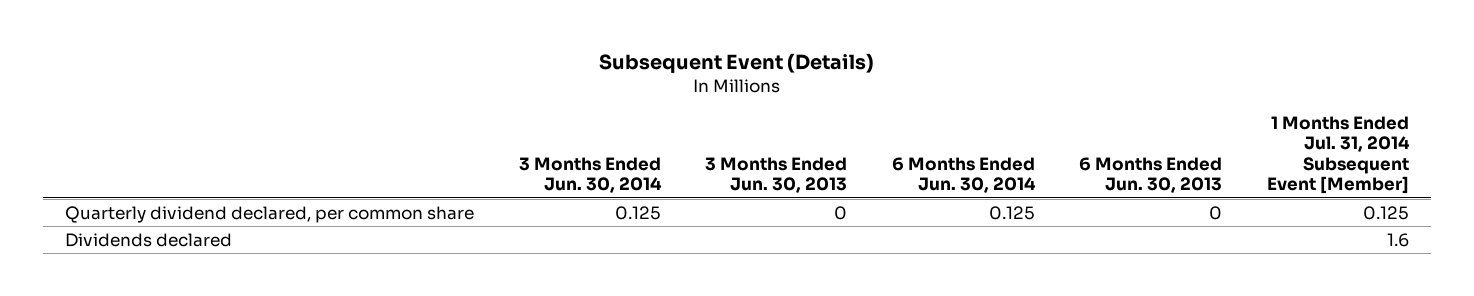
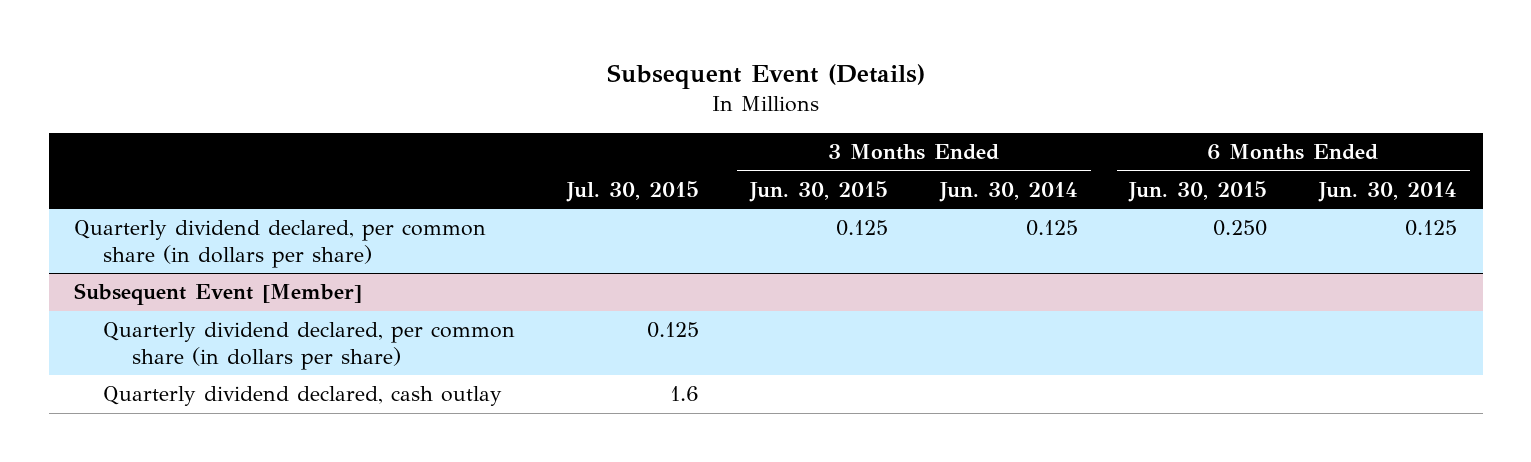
- | 3 Months Ended Jun. 30, 2014 | 3 Months Ended Jun. 30, 2013 | 6 Months Ended Jun. 30, 2014 | 6 Months Ended Jun. 30, 2013 | 1 Months Ended Jul. 31, 2014 Subsequent Event [Member]
+ | Jul. 30, 2015 | 3 Months Ended Jun. 30, 2015 | 3 Months Ended Jun. 30, 2014 | 6 Months Ended Jun. 30, 2015 | 6 Months Ended Jun. 30, 2014
- Quarterly dividend declared, per common share | 0.125 | 0 | 0.125 | 0 | 0.125
- Dividends declared | | | | | 1.6
+ Quarterly dividend declared, per common share (in dollars per share) | | 0.125 | 0.125 | 0.250 | 0.125
+ Subsequent Event [Member]
+ Quarterly dividend declared, per common share (in dollars per share) | 0.125 | | | |
+ Quarterly dividend declared, cash outlay | 1.6 | | | |

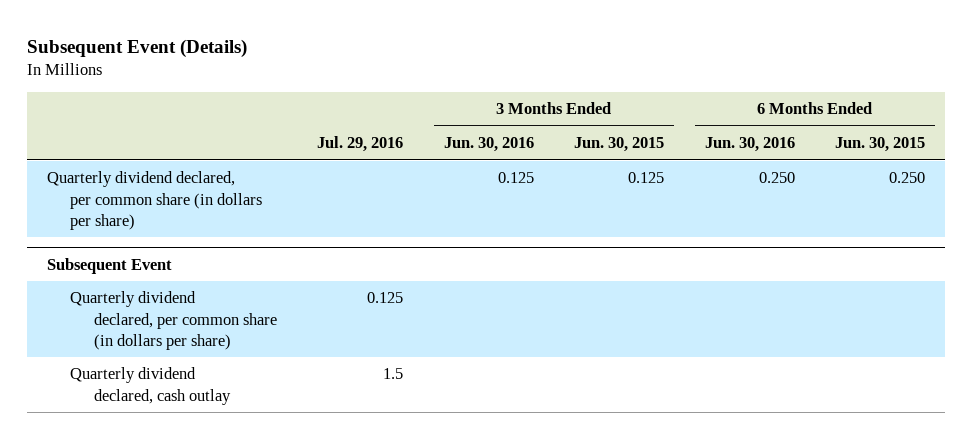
- | Jul. 30, 2015 | 3 Months Ended Jun. 30, 2015 | 3 Months Ended Jun. 30, 2014 | 6 Months Ended Jun. 30, 2015 | 6 Months Ended Jun. 30, 2014
+ | Jul. 29, 2016 | 3 Months Ended Jun. 30, 2016 | 3 Months Ended Jun. 30, 2015 | 6 Months Ended Jun. 30, 2016 | 6 Months Ended Jun. 30, 2015
- Subsequent Event [Member]
+ Subsequent Event

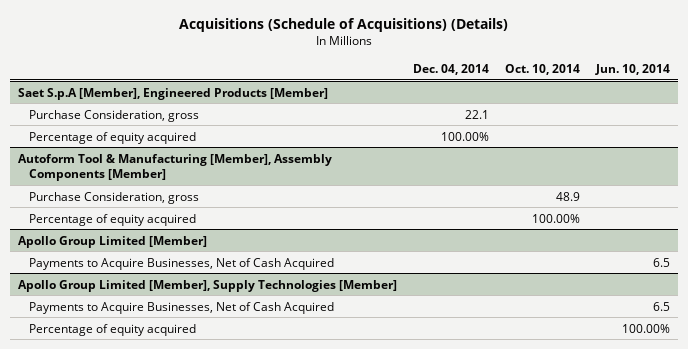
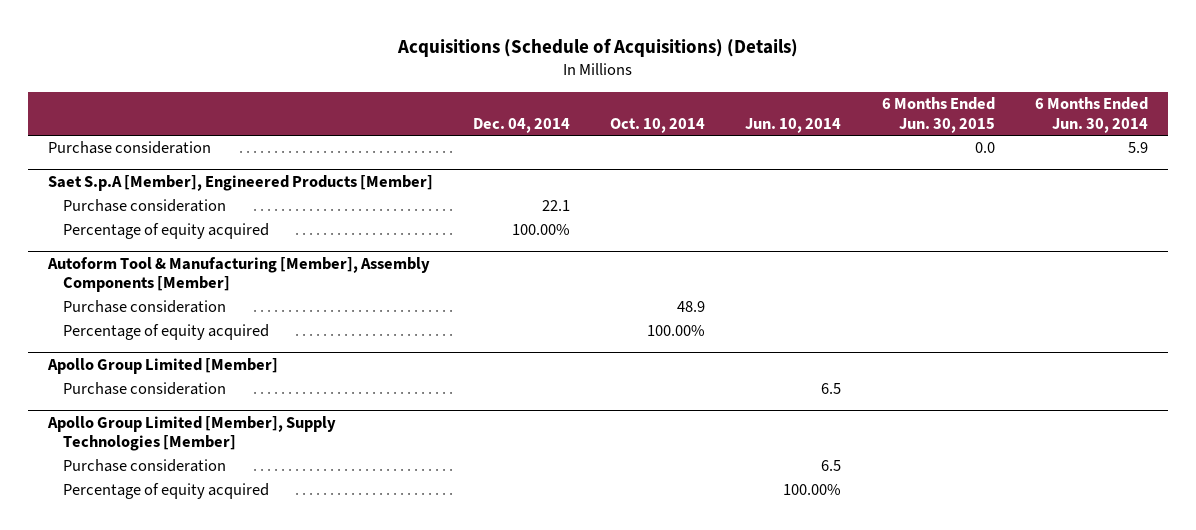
- | Dec. 04, 2014 | Oct. 10, 2014 | Jun. 10, 2014
+ | Dec. 04, 2014 | Oct. 10, 2014 | Jun. 10, 2014 | 6 Months Ended Jun. 30, 2015 | 6 Months Ended Jun. 30, 2014
+ Purchase consideration | | | | 0.0 | 5.9
@ Saet S.p.A [Member], Engineered Products [Member]
- Purchase Consideration, gross | 22.1 | |
+ Purchase consideration | 22.1 | | | |
@ Autoform Tool & Manufacturing [Member], Assembly Components [Member]
- Purchase Consideration, gross | | 48.9 |
+ Purchase consideration | | 48.9 | | |
@ Apollo Group Limited [Member]
- Payments to Acquire Businesses, Net of Cash Acquired | | | 6.5
+ Purchase consideration | | | 6.5 | |
@ Apollo Group Limited [Member], Supply Technologies [Member]
- Payments to Acquire Businesses, Net of Cash Acquired | | | 6.5
+ Purchase consideration | | | 6.5 | |

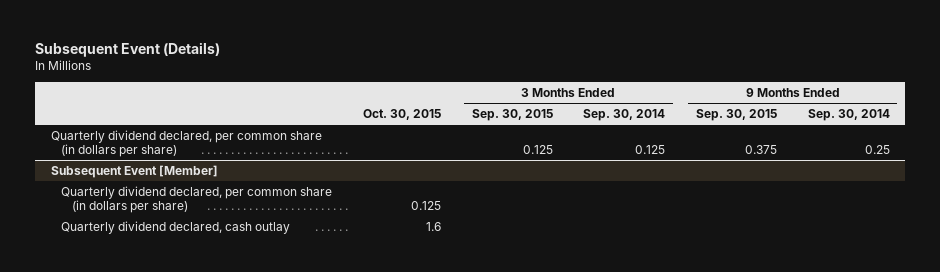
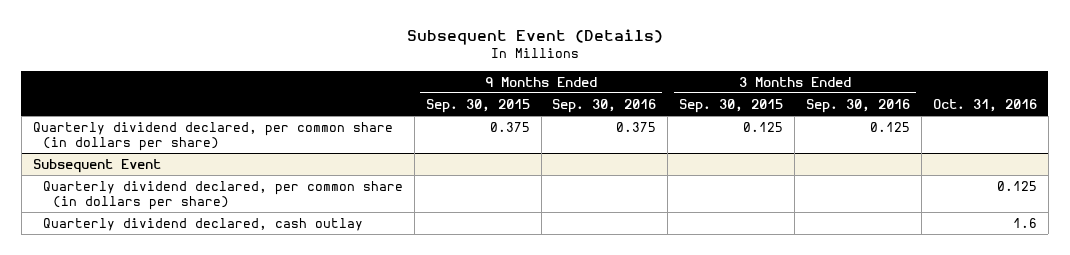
- | Oct. 30, 2015 | 3 Months Ended Sep. 30, 2015 | 3 Months Ended Sep. 30, 2014 | 9 Months Ended Sep. 30, 2015 | 9 Months Ended Sep. 30, 2014
+ | 9 Months Ended Sep. 30, 2015 | 9 Months Ended Sep. 30, 2016 | 3 Months Ended Sep. 30, 2015 | 3 Months Ended Sep. 30, 2016 | Oct. 31, 2016
- Subsequent Event [Member]
+ Subsequent Event

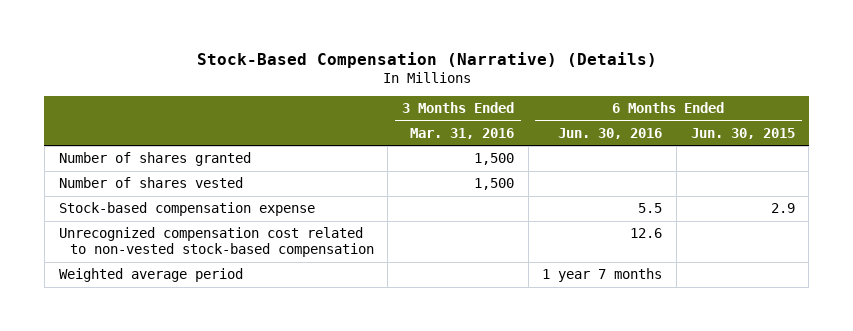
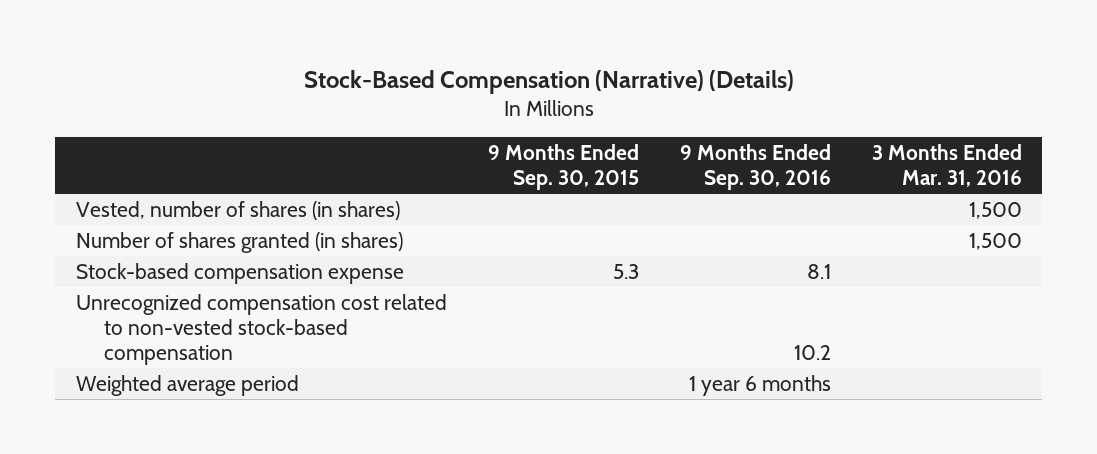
- | 3 Months Ended Mar. 31, 2016 | 6 Months Ended Jun. 30, 2016 | 6 Months Ended Jun. 30, 2015
+ | 9 Months Ended Sep. 30, 2015 | 9 Months Ended Sep. 30, 2016 | 3 Months Ended Mar. 31, 2016
- Number of shares granted | 1,500 | |
- Number of shares vested | 1,500 | |
+ Vested, number of shares (in shares) | | | 1,500
+ Number of shares granted (in shares) | | | 1,500

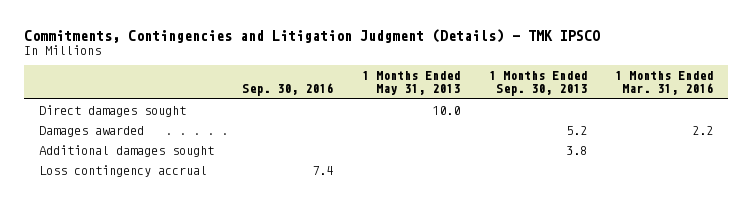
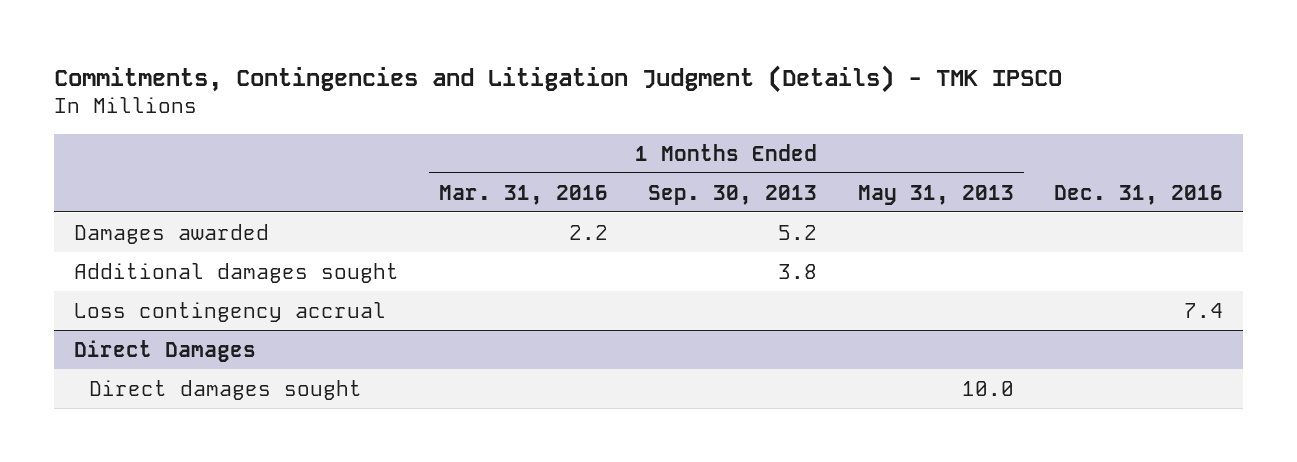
- | Sep. 30, 2016 | 1 Months Ended May 31, 2013 | 1 Months Ended Sep. 30, 2013 | 1 Months Ended Mar. 31, 2016
+ | 1 Months Ended Mar. 31, 2016 | 1 Months Ended Sep. 30, 2013 | 1 Months Ended May 31, 2013 | Dec. 31, 2016
- Direct damages sought | | 10.0 | |
+ Direct Damages
+ Direct damages sought | | | 10.0 |

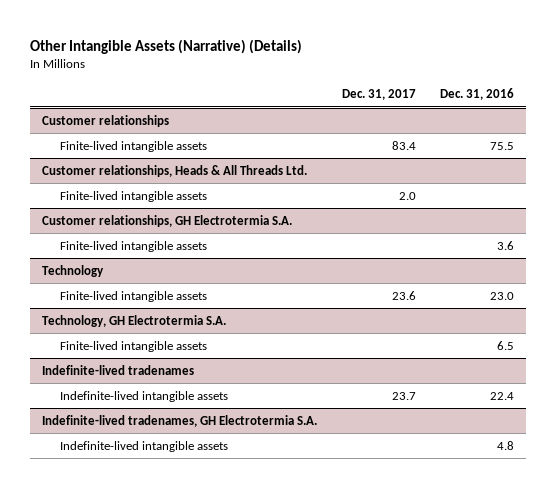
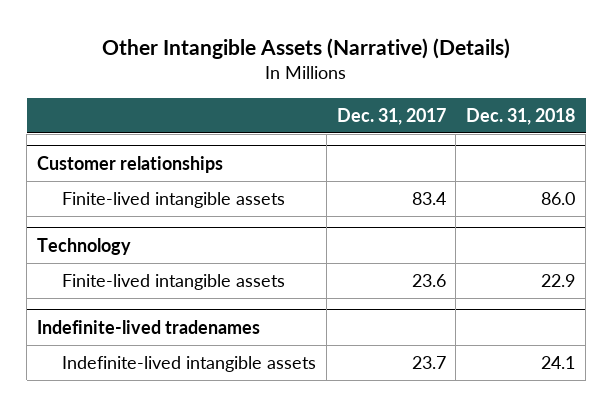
- | Dec. 31, 2017 | Dec. 31, 2016
+ | Dec. 31, 2017 | Dec. 31, 2018
- Customer relationships, Heads & All Threads Ltd.
- Finite-lived intangible assets | 2.0 |
- Customer relationships, GH Electrotermia S.A.
- Finite-lived intangible assets | | 3.6
- Technology, GH Electrotermia S.A.
- Finite-lived intangible assets | | 6.5
- Indefinite-lived tradenames, GH Electrotermia S.A.
- Indefinite-lived intangible assets | | 4.8

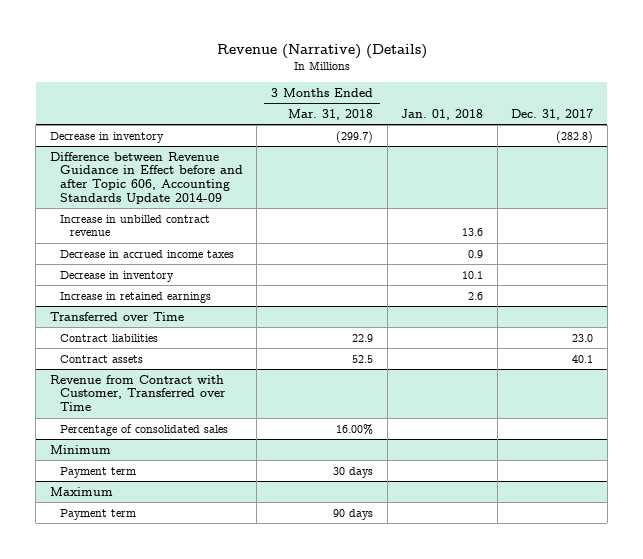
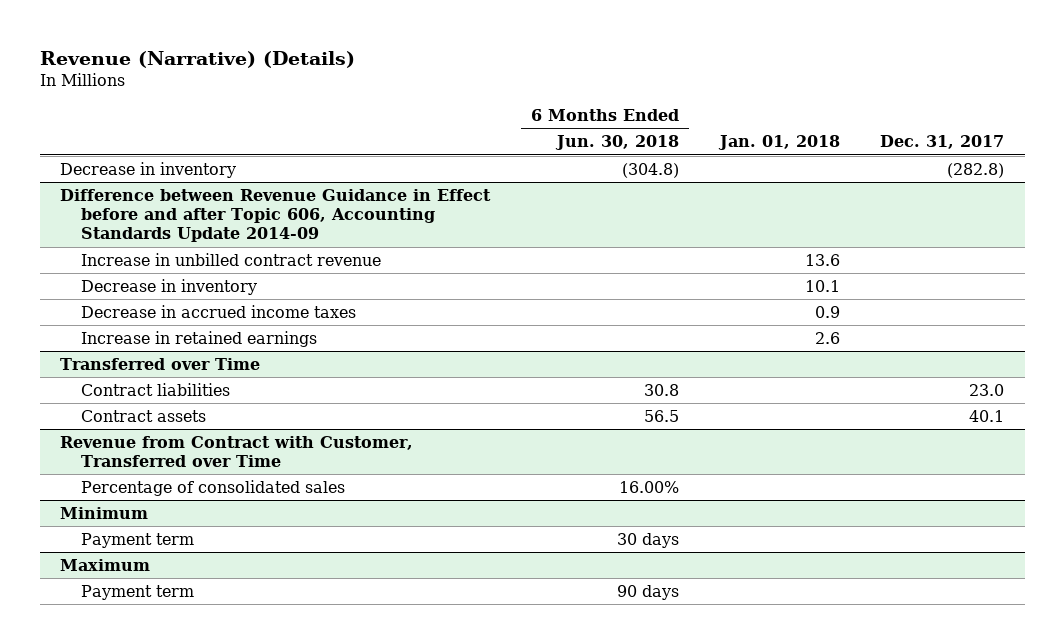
- | 3 Months Ended Mar. 31, 2018 | Jan. 01, 2018 | Dec. 31, 2017
+ | 6 Months Ended Jun. 30, 2018 | Jan. 01, 2018 | Dec. 31, 2017
@ Difference between Revenue Guidance in Effect before and after Topic 606, Accounting Standards Update 2014-09
moved down: Decrease in accrued income taxes | | 0.9 |

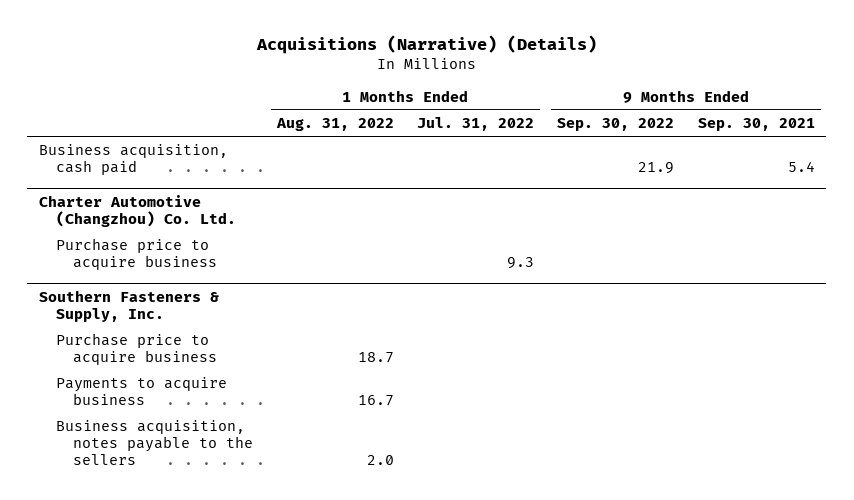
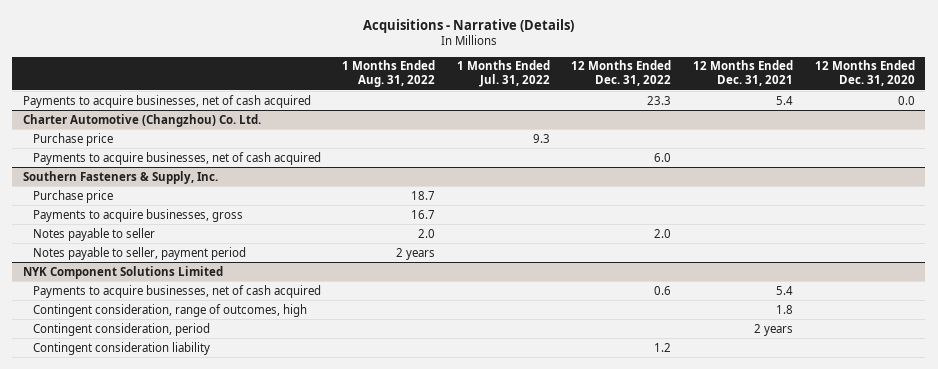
- Acquisitions (Narrative) (Details)
+ Acquisitions - Narrative (Details)
- | 1 Months Ended Aug. 31, 2022 | 1 Months Ended Jul. 31, 2022 | 9 Months Ended Sep. 30, 2022 | 9 Months Ended Sep. 30, 2021
+ | 1 Months Ended Aug. 31, 2022 | 1 Months Ended Jul. 31, 2022 | 12 Months Ended Dec. 31, 2022 | 12 Months Ended Dec. 31, 2021 | 12 Months Ended Dec. 31, 2020
- Business acquisition, cash paid | | | 21.9 | 5.4
+ Payments to acquire businesses, net of cash acquired | | | 23.3 | 5.4 | 0.0
@ Charter Automotive (Changzhou) Co. Ltd.
- Purchase price to acquire business | | 9.3 | |
+ Purchase price | | 9.3 | | |
+ Payments to acquire businesses, net of cash acquired | | | 6.0 | |
@ Southern Fasteners & Supply, Inc.
- Purchase price to acquire business | 18.7 | | |
- Payments to acquire business | 16.7 | | |
- Business acquisition, notes payable to the sellers | 2.0 | | |
+ Purchase price | 18.7 | | | |
+ Payments to acquire businesses, gross | 16.7 | | | |
+ Notes payable to seller | 2.0 | | 2.0 | |
+ Notes payable to seller, payment period | 2 years | | | |
+ NYK Component Solutions Limited
+ Payments to acquire businesses, net of cash acquired | | | 0.6 | 5.4 |
+ Contingent consideration, range of outcomes, high | | | | 1.8 |
+ Contingent consideration, period | | | | 2 years |
+ Contingent consideration liability | | | 1.2 | |

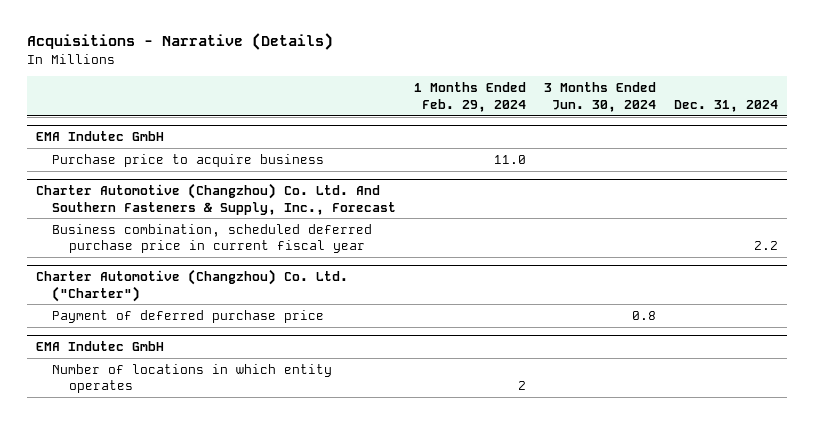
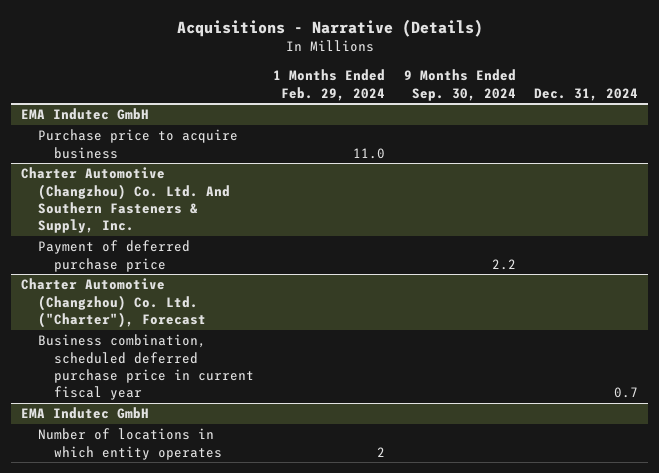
- | 1 Months Ended Feb. 29, 2024 | 3 Months Ended Jun. 30, 2024 | Dec. 31, 2024
+ | 1 Months Ended Feb. 29, 2024 | 9 Months Ended Sep. 30, 2024 | Dec. 31, 2024
- Charter Automotive (Changzhou) Co. Ltd. And Southern Fasteners & Supply, Inc., Forecast
- Business combination, scheduled deferred purchase price in current fiscal year | | | 2.2
- Charter Automotive (Changzhou) Co. Ltd. ("Charter")
- Payment of deferred purchase price | | 0.8 |
+ Charter Automotive (Changzhou) Co. Ltd. And Southern Fasteners & Supply, Inc.
+ Payment of deferred purchase price | | 2.2 |
+ Charter Automotive (Changzhou) Co. Ltd. ("Charter"), Forecast
+ Business combination, scheduled deferred purchase price in current fiscal year | | | 0.7

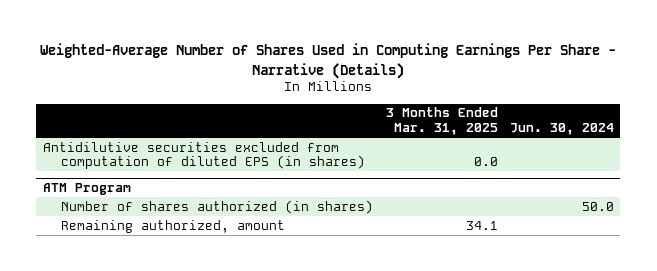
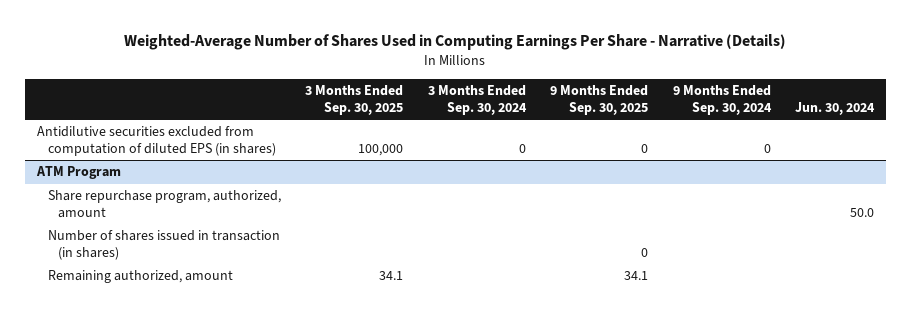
- | 3 Months Ended Mar. 31, 2025 | Jun. 30, 2024
+ | 3 Months Ended Sep. 30, 2025 | 3 Months Ended Sep. 30, 2024 | 9 Months Ended Sep. 30, 2025 | 9 Months Ended Sep. 30, 2024 | Jun. 30, 2024
@ ATM Program
- Number of shares authorized (in shares) | | 50.0
+ Share repurchase program, authorized, amount | | | | | 50.0
+ Number of shares issued in transaction (in shares) | | | 0 | |

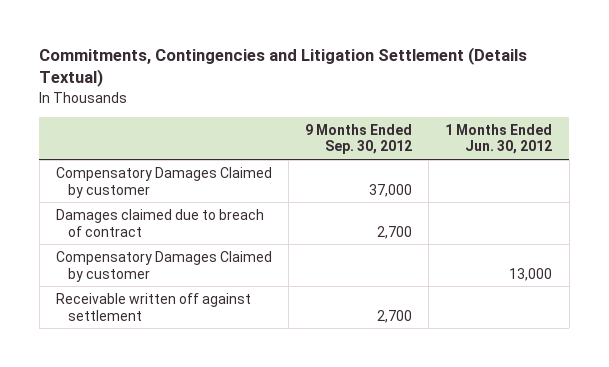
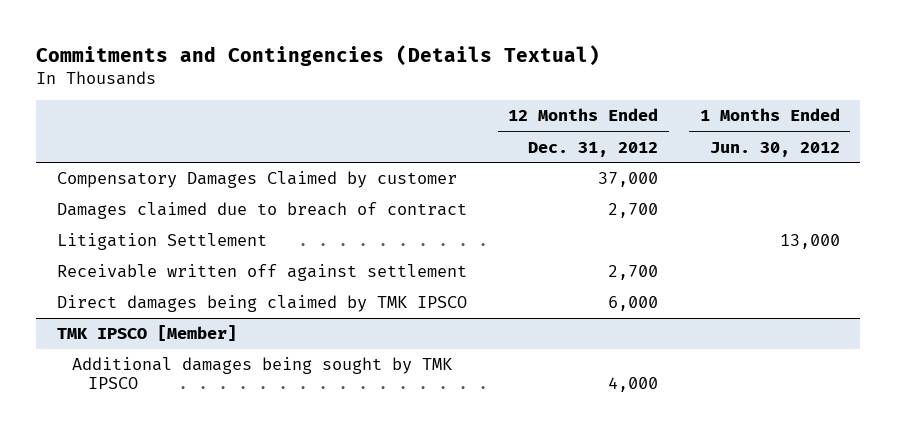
- Commitments, Contingencies and Litigation Settlement (Details Textual)
+ Commitments and Contingencies (Details Textual)
- | 9 Months Ended Sep. 30, 2012 | 1 Months Ended Jun. 30, 2012
+ | 12 Months Ended Dec. 31, 2012 | 1 Months Ended Jun. 30, 2012
- Compensatory Damages Claimed by customer | | 13,000
+ Litigation Settlement | | 13,000
+ Direct damages being claimed by TMK IPSCO | 6,000 |
+ TMK IPSCO [Member]
+ Additional damages being sought by TMK IPSCO | 4,000 |

